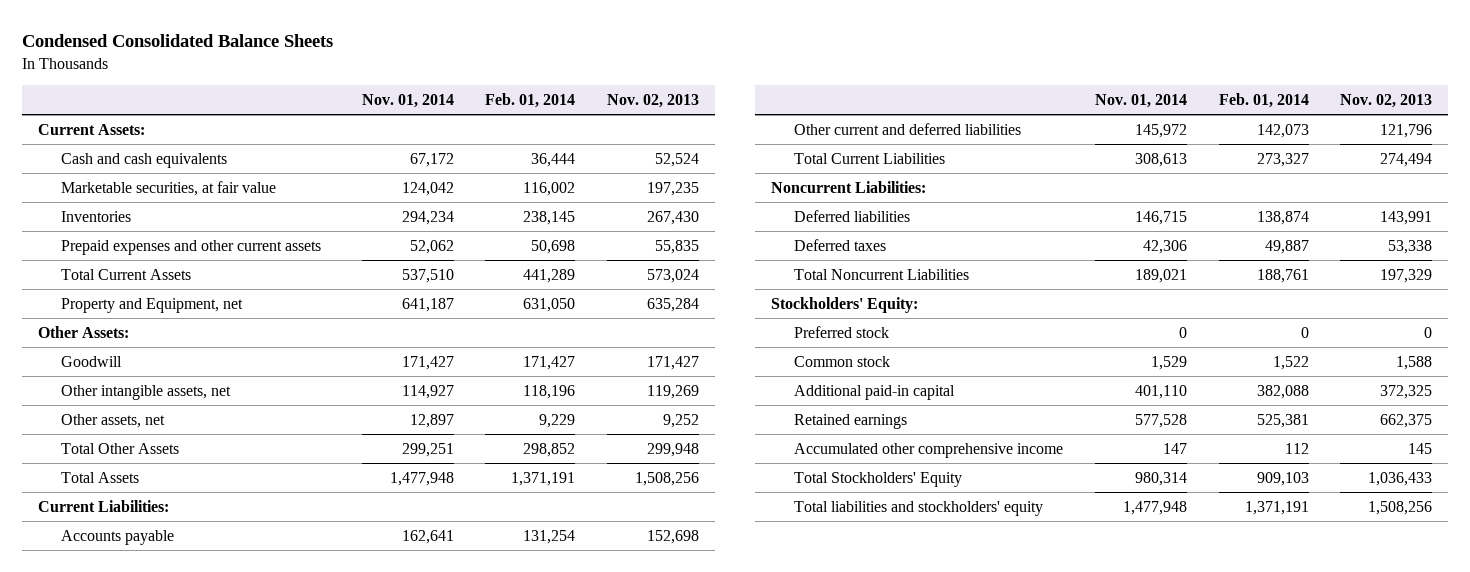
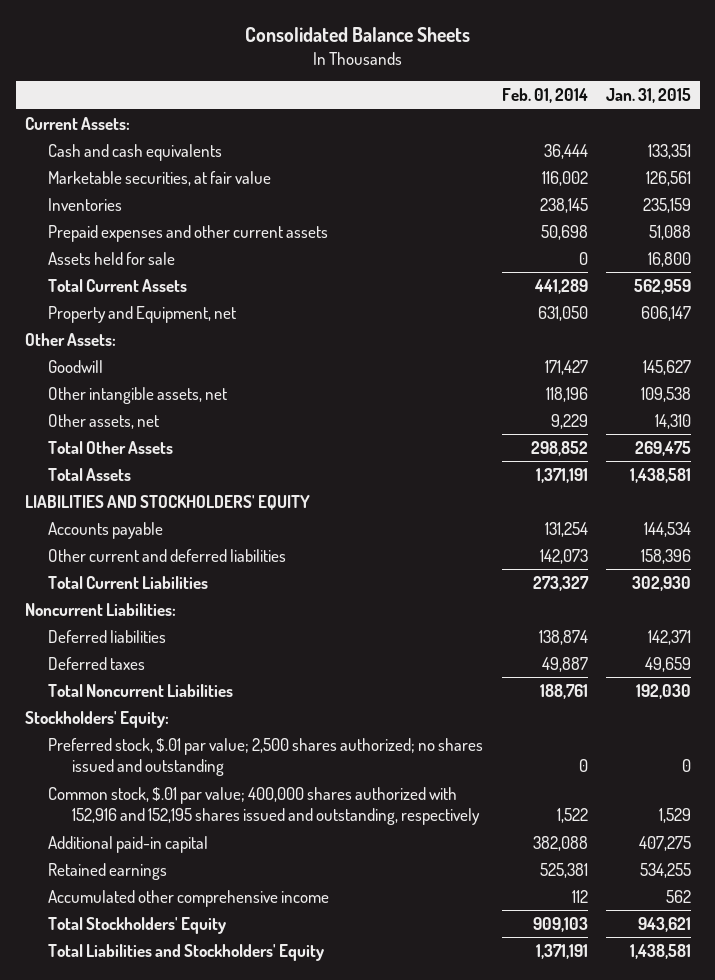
- Condensed Consolidated Balance Sheets
+ Consolidated Balance Sheets
- | Nov. 01, 2014 | Feb. 01, 2014 | Nov. 02, 2013
+ | Feb. 01, 2014 | Jan. 31, 2015
+ Assets held for sale | 0 | 16,800
- Current Liabilities:
+ LIABILITIES AND STOCKHOLDERS' EQUITY
- Preferred stock | 0 | 0 | 0
- Common stock | 1,529 | 1,522 | 1,588
+ Preferred stock, $.01 par value; 2,500 shares authorized; no shares issued and outstanding | 0 | 0
+ Common stock, $.01 par value; 400,000 shares authorized with 152,916 and 152,195 shares issued and outstanding, respectively | 1,522 | 1,529
- Total liabilities and stockholders' equity | 1,477,948 | 1,371,191 | 1,508,256
+ Total Liabilities and Stockholders' Equity | 1,371,191 | 1,438,581

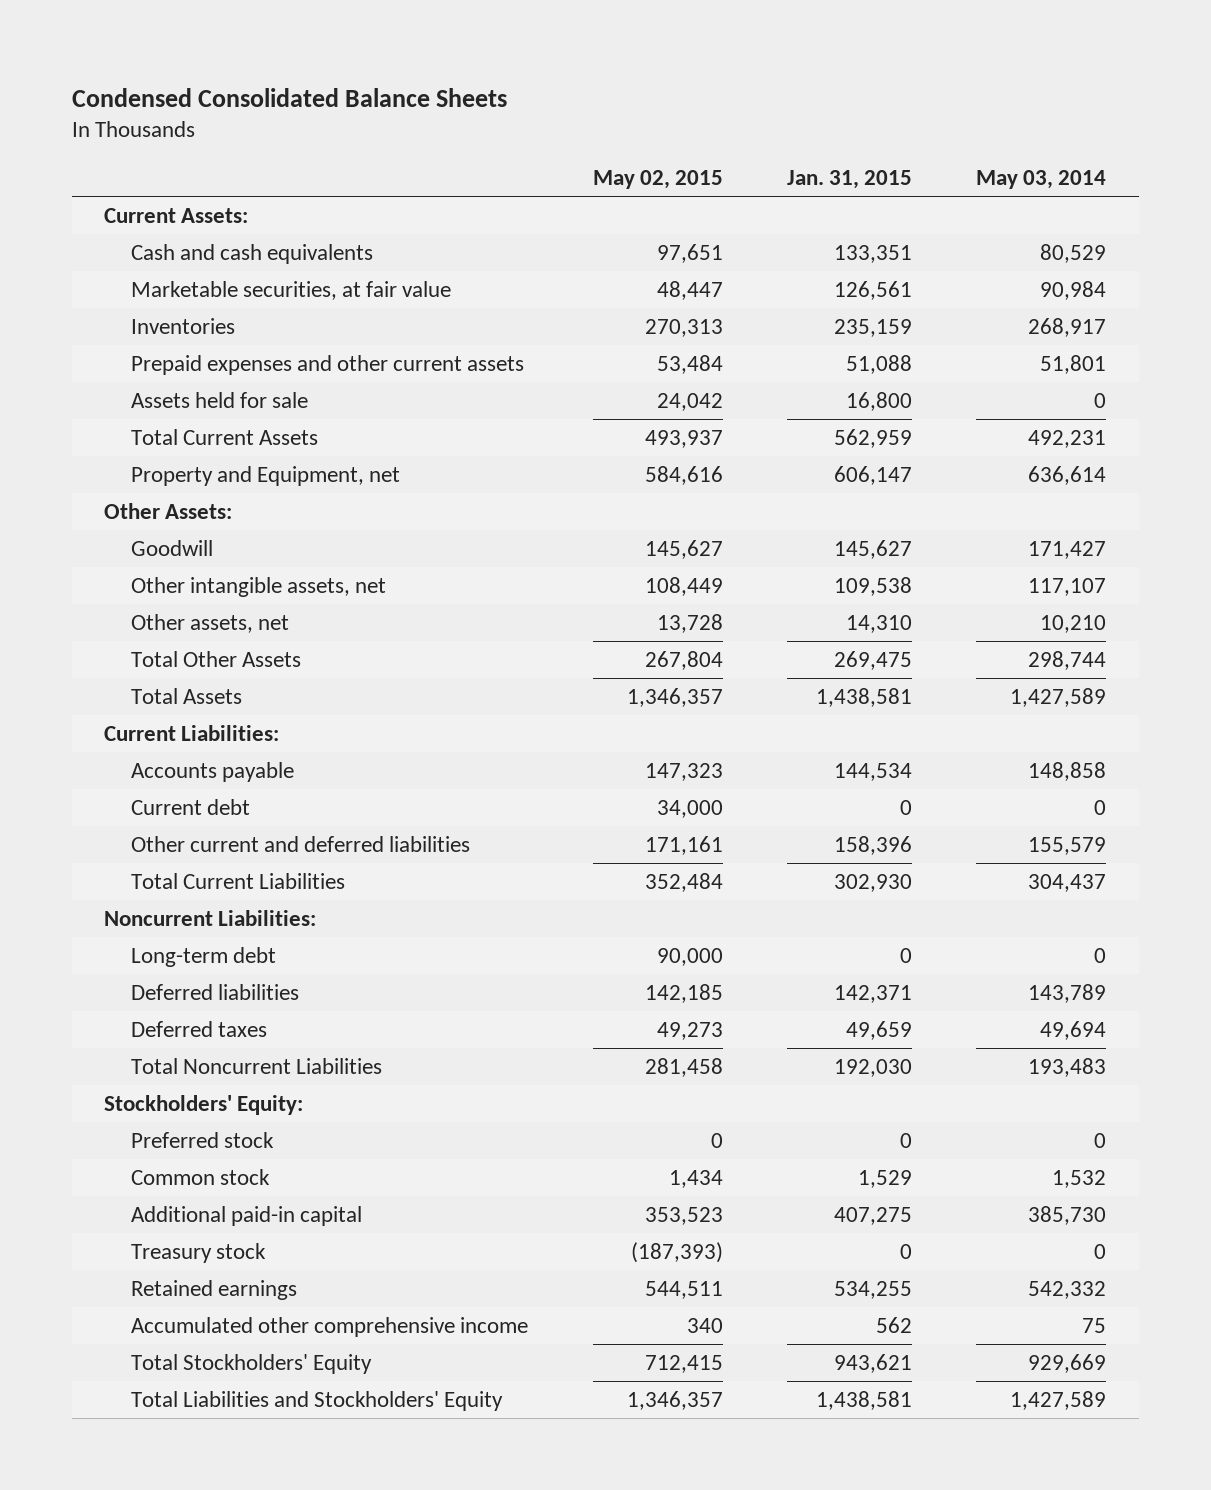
- Consolidated Balance Sheets
+ Condensed Consolidated Balance Sheets
- | Feb. 01, 2014 | Jan. 31, 2015
+ | May 02, 2015 | Jan. 31, 2015 | May 03, 2014
- LIABILITIES AND STOCKHOLDERS' EQUITY
+ Current Liabilities:
+ Current debt | 34,000 | 0 | 0
+ Long-term debt | 90,000 | 0 | 0
- Preferred stock, $.01 par value; 2,500 shares authorized; no shares issued and outstanding | 0 | 0
- Common stock, $.01 par value; 400,000 shares authorized with 152,916 and 152,195 shares issued and outstanding, respectively | 1,522 | 1,529
+ Preferred stock | 0 | 0 | 0
+ Common stock | 1,434 | 1,529 | 1,532
+ Treasury stock | (187,393) | 0 | 0

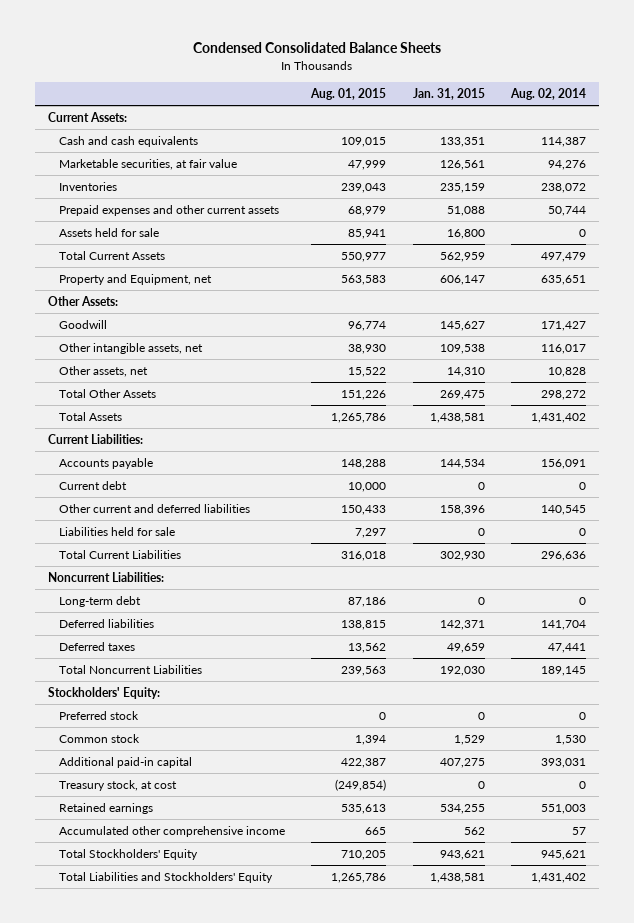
- | May 02, 2015 | Jan. 31, 2015 | May 03, 2014
+ | Aug. 01, 2015 | Jan. 31, 2015 | Aug. 02, 2014
+ Liabilities held for sale | 7,297 | 0 | 0
- Treasury stock | (187,393) | 0 | 0
+ Treasury stock, at cost | (249,854) | 0 | 0

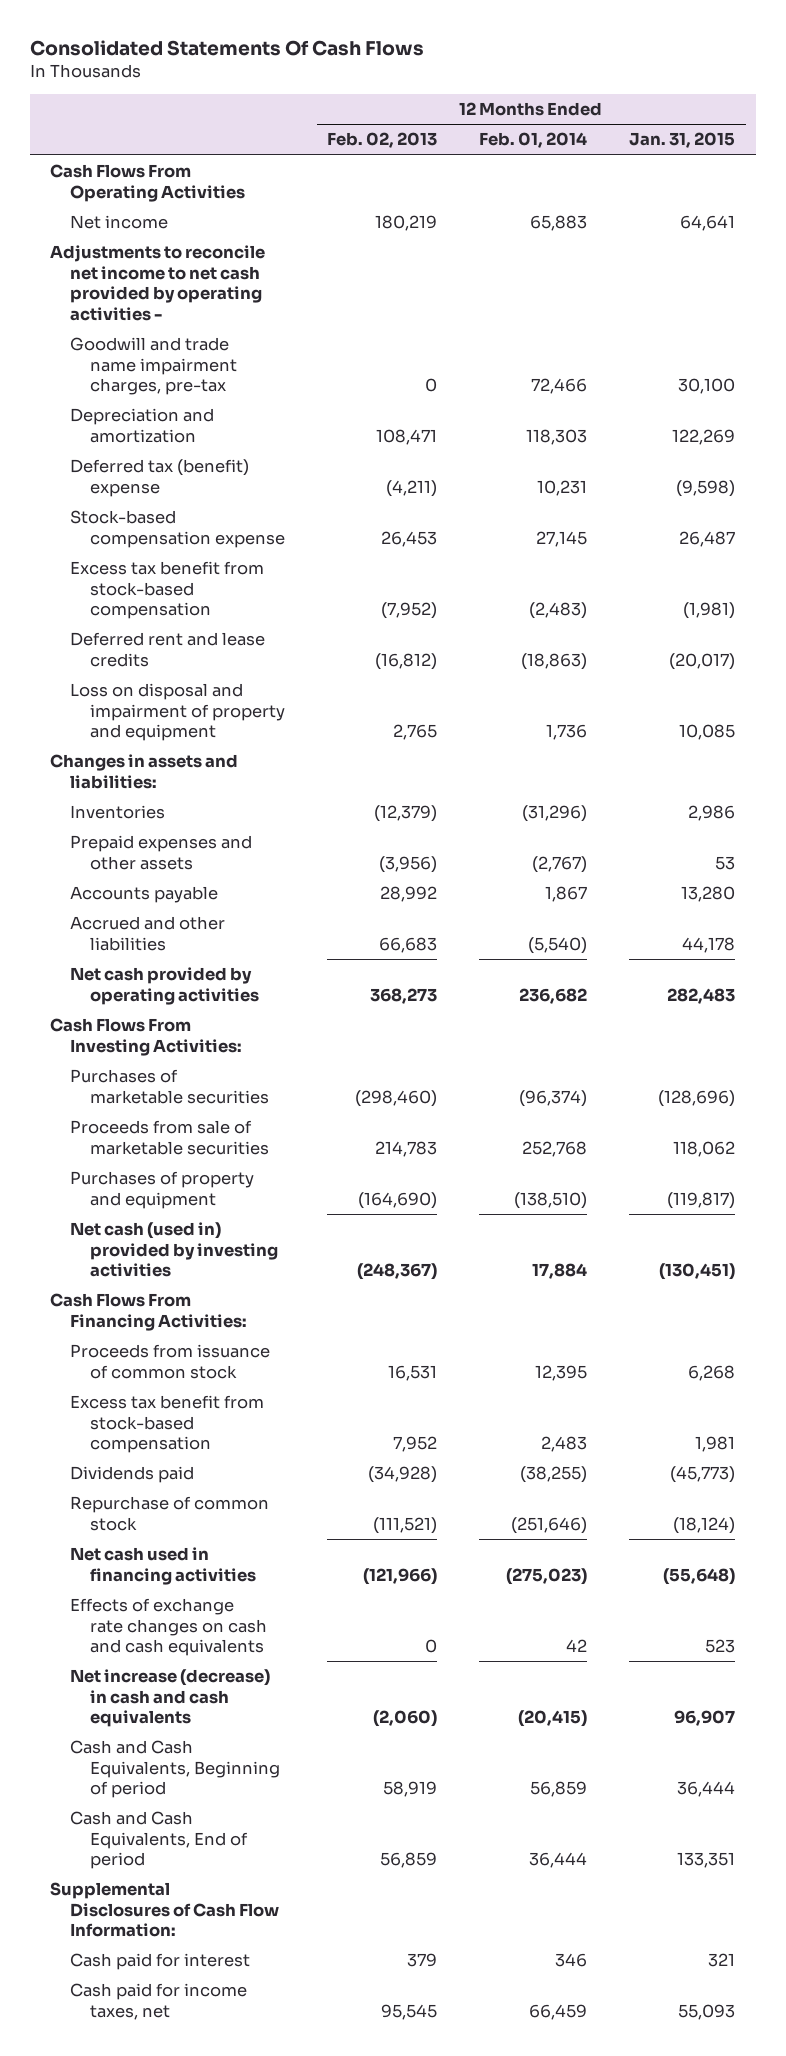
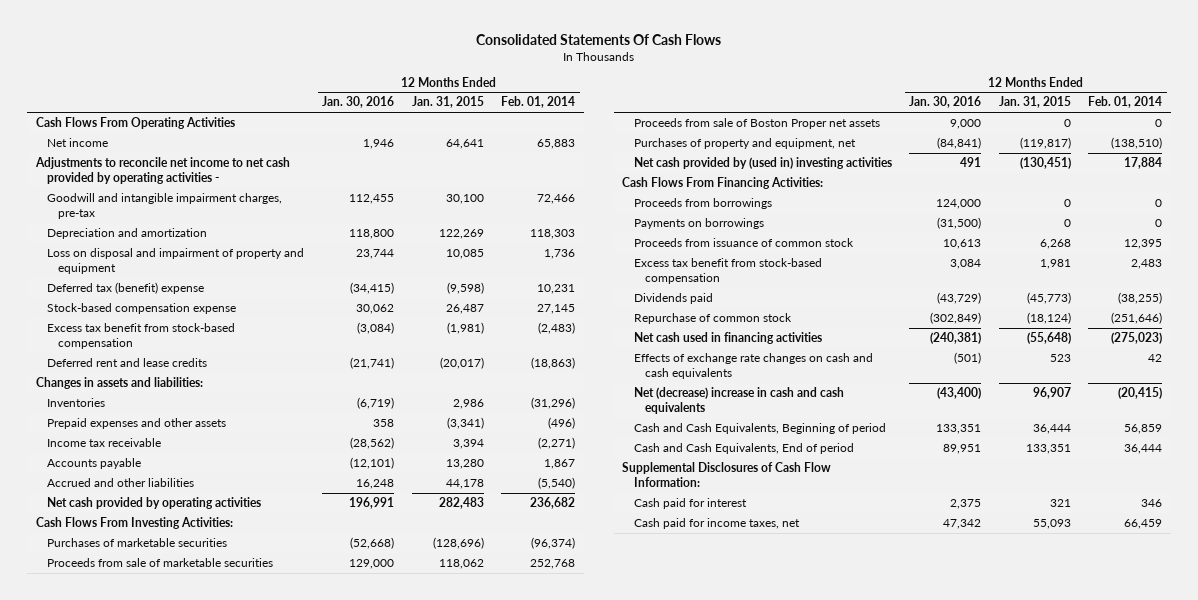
- | 12 Months Ended Feb. 02, 2013 | 12 Months Ended Feb. 01, 2014 | 12 Months Ended Jan. 31, 2015
+ | 12 Months Ended Jan. 30, 2016 | 12 Months Ended Jan. 31, 2015 | 12 Months Ended Feb. 01, 2014
- Goodwill and trade name impairment charges, pre-tax | 0 | 72,466 | 30,100
+ Goodwill and intangible impairment charges, pre-tax | 112,455 | 30,100 | 72,466
moved up: Loss on disposal and impairment of property and equipment | 23,744 | 10,085 | 1,736
- Prepaid expenses and other assets | (3,956) | (2,767) | 53
+ Prepaid expenses and other assets | 358 | (3,341) | (496)
+ Income tax receivable | (28,562) | 3,394 | (2,271)
- Purchases of property and equipment | (164,690) | (138,510) | (119,817)
- Net cash (used in) provided by investing activities | (248,367) | 17,884 | (130,451)
+ Proceeds from sale of Boston Proper net assets | 9,000 | 0 | 0
+ Purchases of property and equipment, net | (84,841) | (119,817) | (138,510)
+ Net cash provided by (used in) investing activities | 491 | (130,451) | 17,884
+ Proceeds from borrowings | 124,000 | 0 | 0
+ Payments on borrowings | (31,500) | 0 | 0
- Net increase (decrease) in cash and cash equivalents | (2,060) | (20,415) | 96,907
+ Net (decrease) increase in cash and cash equivalents | (43,400) | 96,907 | (20,415)

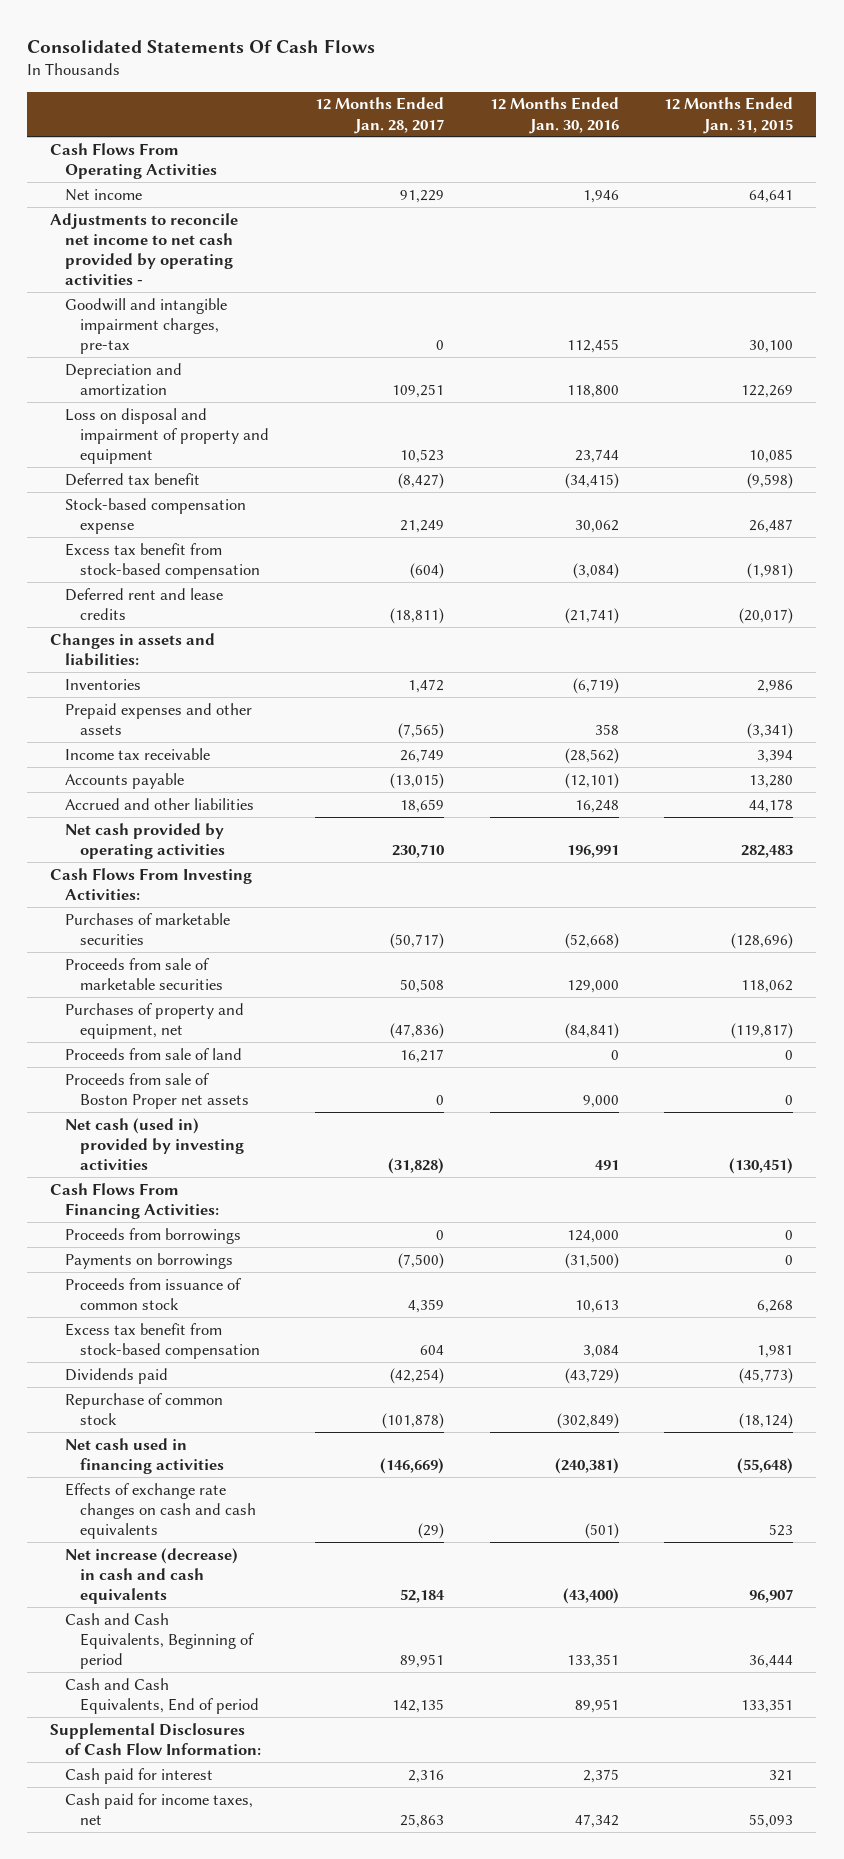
- | 12 Months Ended Jan. 30, 2016 | 12 Months Ended Jan. 31, 2015 | 12 Months Ended Feb. 01, 2014
+ | 12 Months Ended Jan. 28, 2017 | 12 Months Ended Jan. 30, 2016 | 12 Months Ended Jan. 31, 2015
- Deferred tax (benefit) expense | (34,415) | (9,598) | 10,231
+ Deferred tax benefit | (8,427) | (34,415) | (9,598)
- Net cash provided by (used in) investing activities | 491 | (130,451) | 17,884
+ Proceeds from sale of land | 16,217 | 0 | 0
moved down: Proceeds from sale of Boston Proper net assets | 0 | 9,000 | 0
+ Net cash (used in) provided by investing activities | (31,828) | 491 | (130,451)
- Net (decrease) increase in cash and cash equivalents | (43,400) | 96,907 | (20,415)
+ Net increase (decrease) in cash and cash equivalents | 52,184 | (43,400) | 96,907

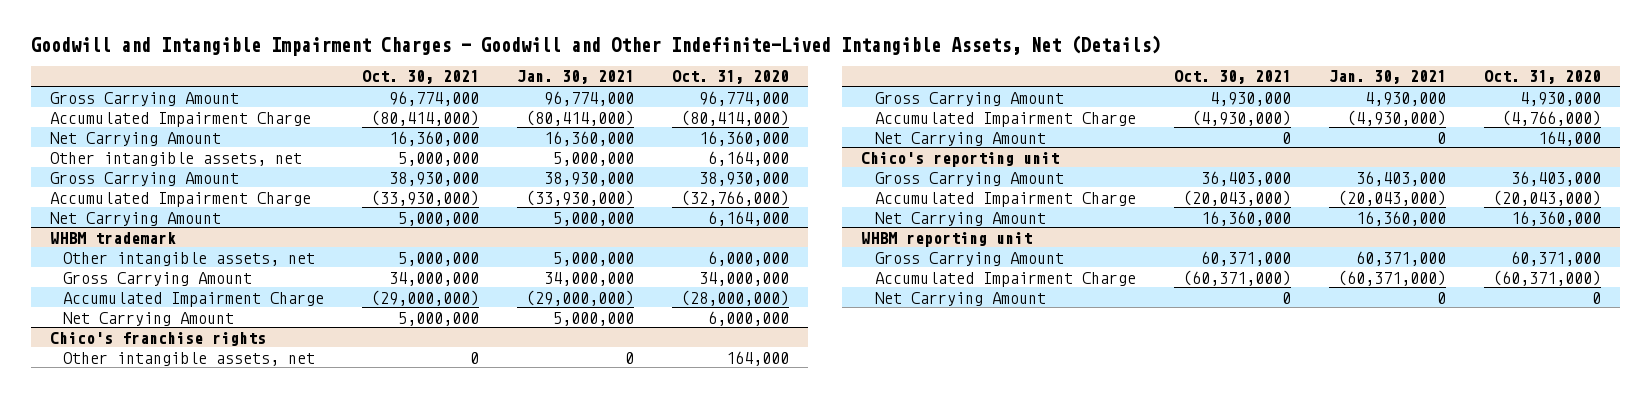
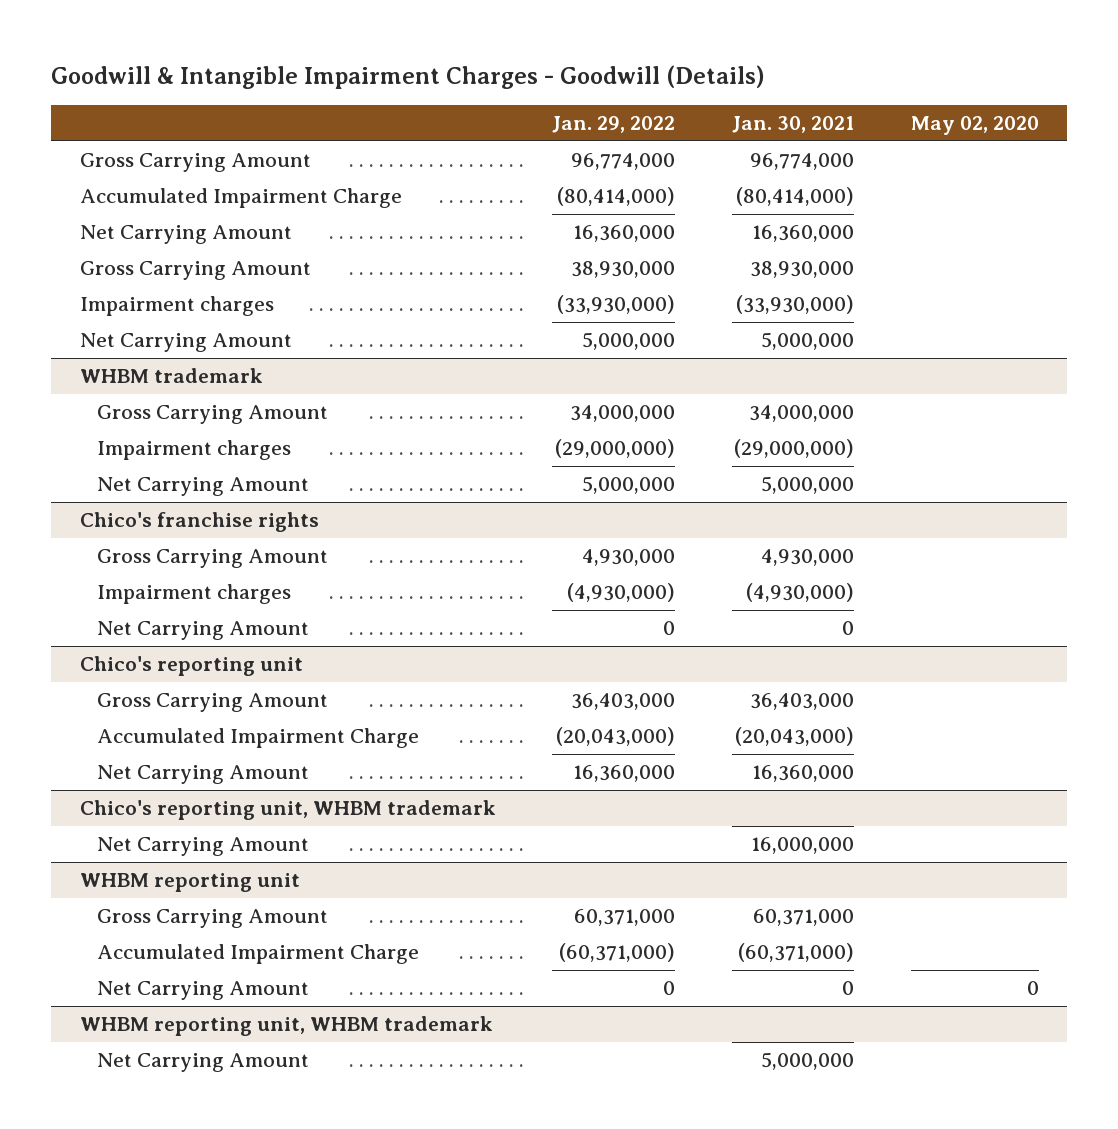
- Goodwill and Intangible Impairment Charges - Goodwill and Other Indefinite-Lived Intangible Assets, Net (Details)
+ Goodwill & Intangible Impairment Charges - Goodwill (Details)
- | Oct. 30, 2021 | Jan. 30, 2021 | Oct. 31, 2020
+ | Jan. 29, 2022 | Jan. 30, 2021 | May 02, 2020
- Other intangible assets, net | 5,000,000 | 5,000,000 | 6,164,000
- Accumulated Impairment Charge | (33,930,000) | (33,930,000) | (32,766,000)
+ Impairment charges | (33,930,000) | (33,930,000) |
@ WHBM trademark
- Other intangible assets, net | 5,000,000 | 5,000,000 | 6,000,000
- Accumulated Impairment Charge | (29,000,000) | (29,000,000) | (28,000,000)
+ Impairment charges | (29,000,000) | (29,000,000) |
@ Chico's franchise rights
- Other intangible assets, net | 0 | 0 | 164,000
- Accumulated Impairment Charge | (4,930,000) | (4,930,000) | (4,766,000)
+ Impairment charges | (4,930,000) | (4,930,000) |
+ Chico's reporting unit, WHBM trademark
+ Net Carrying Amount | | 16,000,000 |
+ WHBM reporting unit, WHBM trademark
+ Net Carrying Amount | | 5,000,000 |

